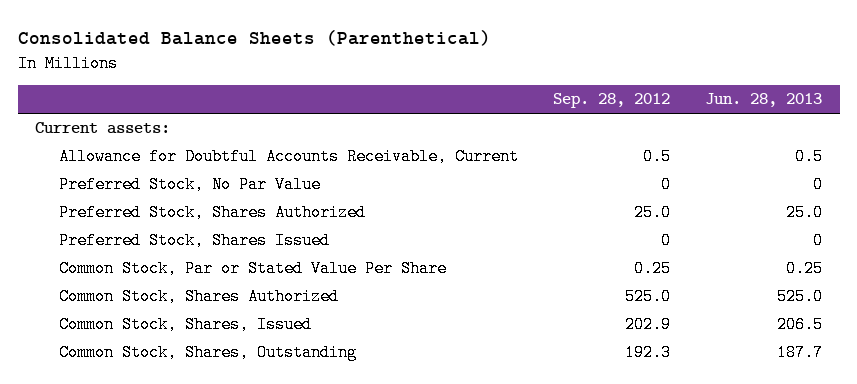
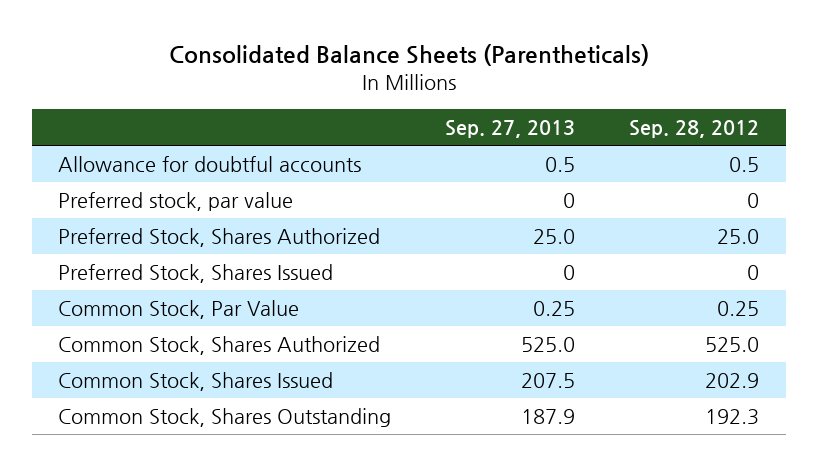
- Consolidated Balance Sheets (Parenthetical)
+ Consolidated Balance Sheets (Parentheticals)
- | Sep. 28, 2012 | Jun. 28, 2013
+ | Sep. 27, 2013 | Sep. 28, 2012
- Current assets:
- Allowance for Doubtful Accounts Receivable, Current | 0.5 | 0.5
- Preferred Stock, No Par Value | 0 | 0
+ Allowance for doubtful accounts | 0.5 | 0.5
+ Preferred stock, par value | 0 | 0
- Common Stock, Par or Stated Value Per Share | 0.25 | 0.25
+ Common Stock, Par Value | 0.25 | 0.25
- Common Stock, Shares, Issued | 202.9 | 206.5
- Common Stock, Shares, Outstanding | 192.3 | 187.7
+ Common Stock, Shares Issued | 207.5 | 202.9
+ Common Stock, Shares Outstanding | 187.9 | 192.3

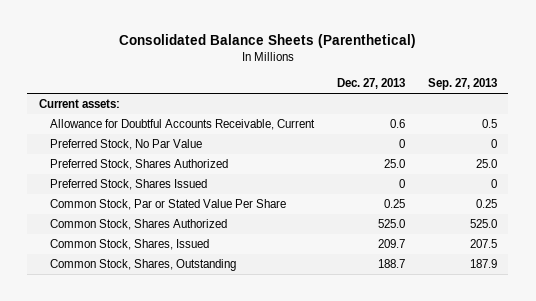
- Consolidated Balance Sheets (Parentheticals)
+ Consolidated Balance Sheets (Parenthetical)
- | Sep. 27, 2013 | Sep. 28, 2012
+ | Dec. 27, 2013 | Sep. 27, 2013
- Allowance for doubtful accounts | 0.5 | 0.5
- Preferred stock, par value | 0 | 0
+ Current assets:
+ Allowance for Doubtful Accounts Receivable, Current | 0.6 | 0.5
+ Preferred Stock, No Par Value | 0 | 0
- Common Stock, Par Value | 0.25 | 0.25
+ Common Stock, Par or Stated Value Per Share | 0.25 | 0.25
- Common Stock, Shares Issued | 207.5 | 202.9
- Common Stock, Shares Outstanding | 187.9 | 192.3
+ Common Stock, Shares, Issued | 209.7 | 207.5
+ Common Stock, Shares, Outstanding | 188.7 | 187.9

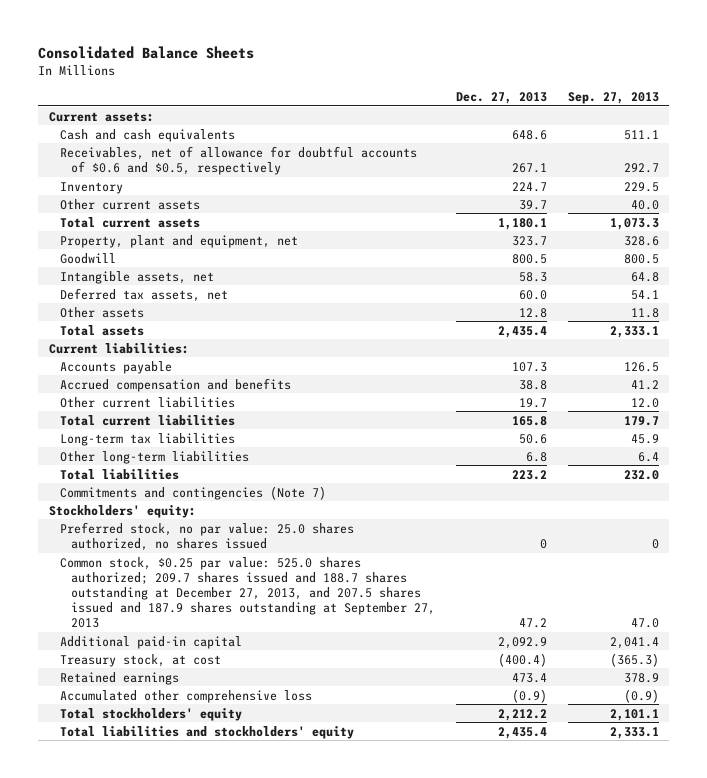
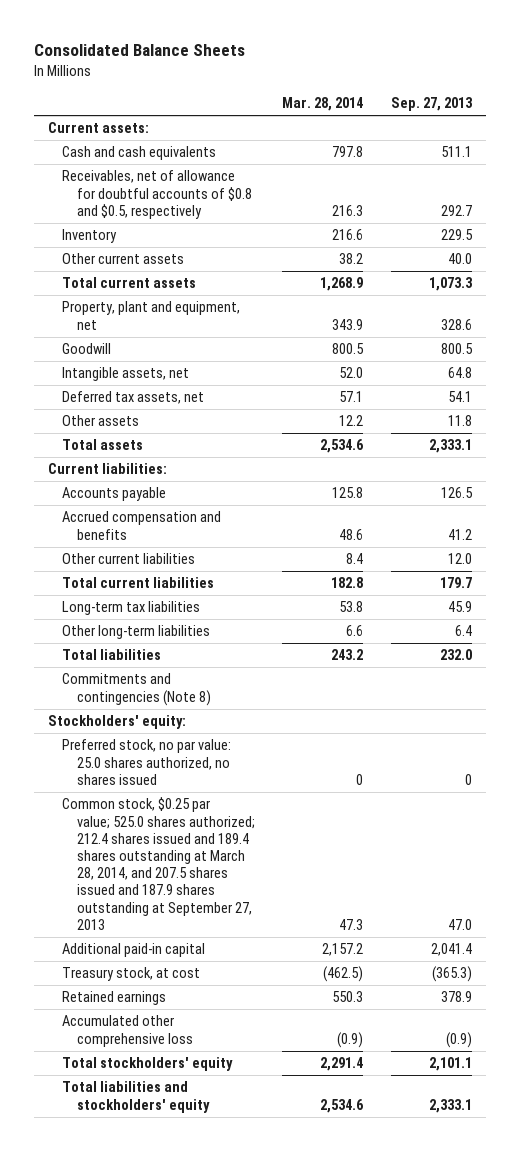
- | Dec. 27, 2013 | Sep. 27, 2013
+ | Mar. 28, 2014 | Sep. 27, 2013
- Receivables, net of allowance for doubtful accounts of $0.6 and $0.5, respectively | 267.1 | 292.7
+ Receivables, net of allowance for doubtful accounts of $0.8 and $0.5, respectively | 216.3 | 292.7
- Commitments and contingencies (Note 7)
+ Commitments and contingencies (Note 8)
- Common stock, $0.25 par value: 525.0 shares authorized; 209.7 shares issued and 188.7 shares outstanding at December 27, 2013, and 207.5 shares issued and 187.9 shares outstanding at September 27, 2013 | 47.2 | 47.0
+ Common stock, $0.25 par value; 525.0 shares authorized; 212.4 shares issued and 189.4 shares outstanding at March 28, 2014, and 207.5 shares issued and 187.9 shares outstanding at September 27, 2013 | 47.3 | 47.0

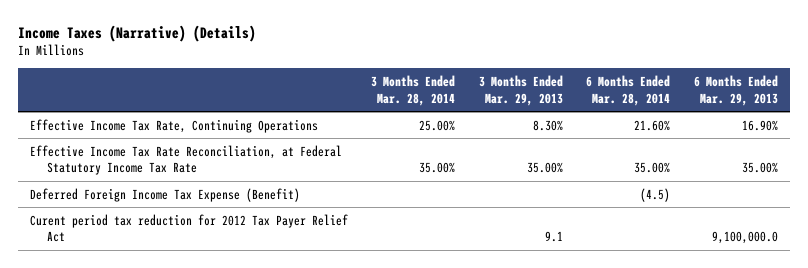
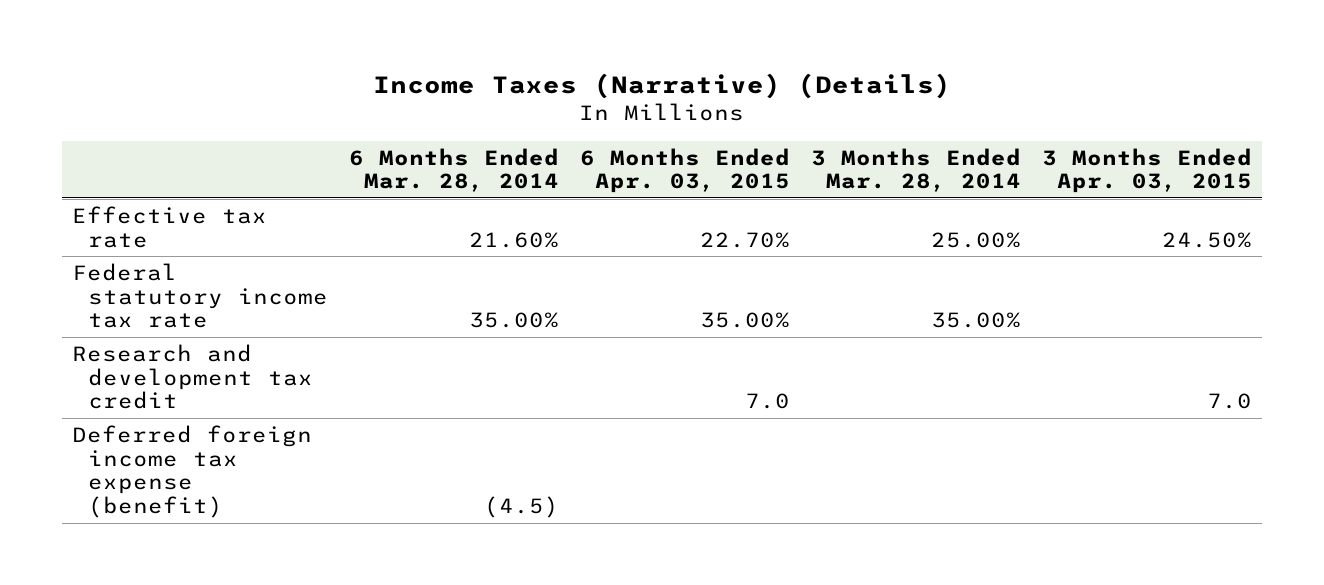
- | 3 Months Ended Mar. 28, 2014 | 3 Months Ended Mar. 29, 2013 | 6 Months Ended Mar. 28, 2014 | 6 Months Ended Mar. 29, 2013
+ | 6 Months Ended Mar. 28, 2014 | 6 Months Ended Apr. 03, 2015 | 3 Months Ended Mar. 28, 2014 | 3 Months Ended Apr. 03, 2015
- Effective Income Tax Rate, Continuing Operations | 25.00% | 8.30% | 21.60% | 16.90%
- Effective Income Tax Rate Reconciliation, at Federal Statutory Income Tax Rate | 35.00% | 35.00% | 35.00% | 35.00%
- Deferred Foreign Income Tax Expense (Benefit) | | | (4.5) |
- Curent period tax reduction for 2012 Tax Payer Relief Act | | 9.1 | | 9,100,000.0
+ Effective tax rate | 21.60% | 22.70% | 25.00% | 24.50%
+ Federal statutory income tax rate | 35.00% | 35.00% | 35.00% |
+ Research and development tax credit | | 7.0 | | 7.0
+ Deferred foreign income tax expense (benefit) | (4.5) | | |

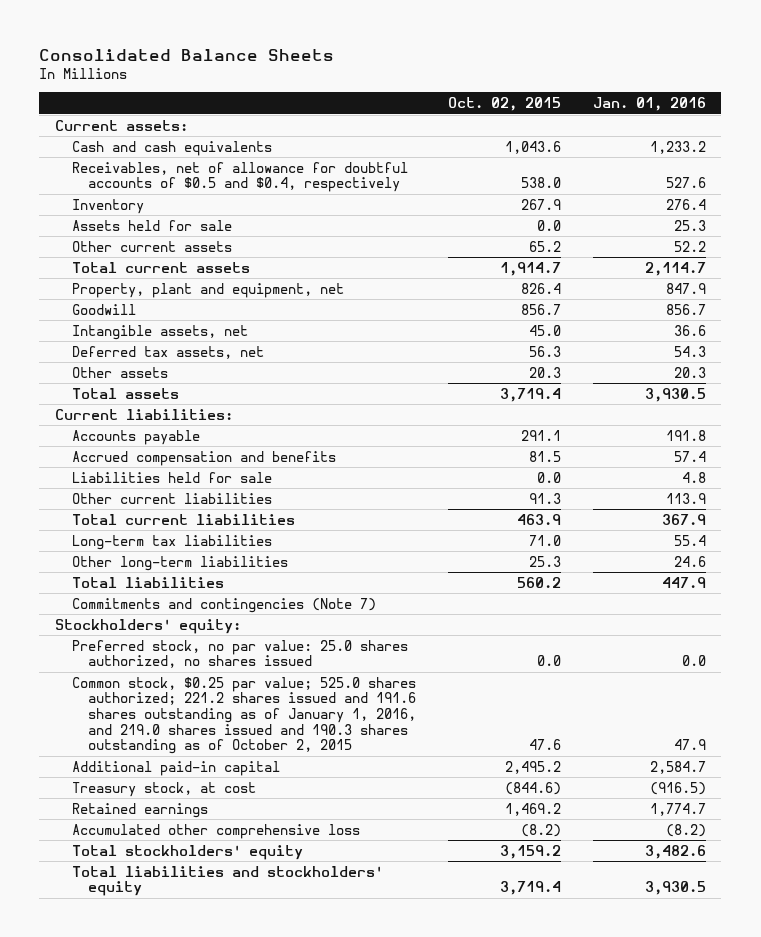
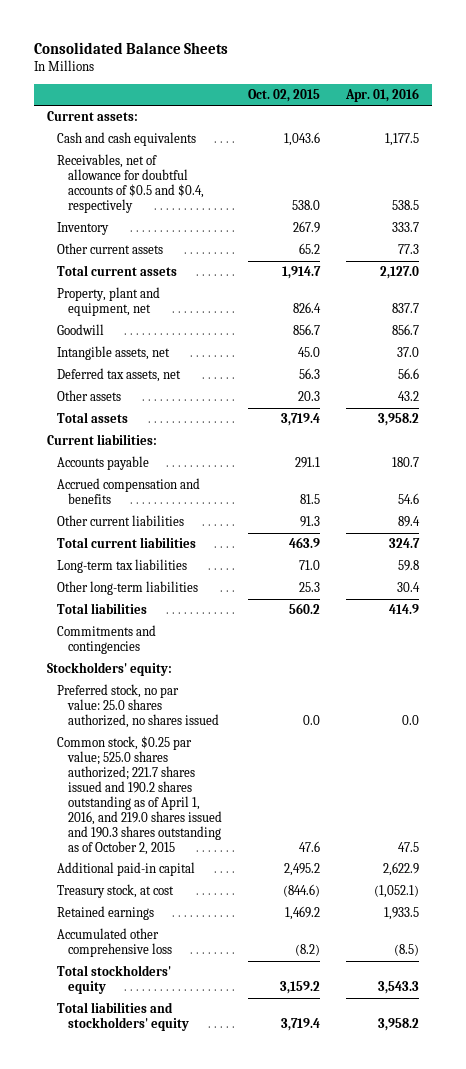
- | Oct. 02, 2015 | Jan. 01, 2016
+ | Oct. 02, 2015 | Apr. 01, 2016
- Assets held for sale | 0.0 | 25.3
- Liabilities held for sale | 0.0 | 4.8
- Commitments and contingencies (Note 7)
+ Commitments and contingencies
- Common stock, $0.25 par value; 525.0 shares authorized; 221.2 shares issued and 191.6 shares outstanding as of January 1, 2016, and 219.0 shares issued and 190.3 shares outstanding as of October 2, 2015 | 47.6 | 47.9
+ Common stock, $0.25 par value; 525.0 shares authorized; 221.7 shares issued and 190.2 shares outstanding as of April 1, 2016, and 219.0 shares issued and 190.3 shares outstanding as of October 2, 2015 | 47.6 | 47.5

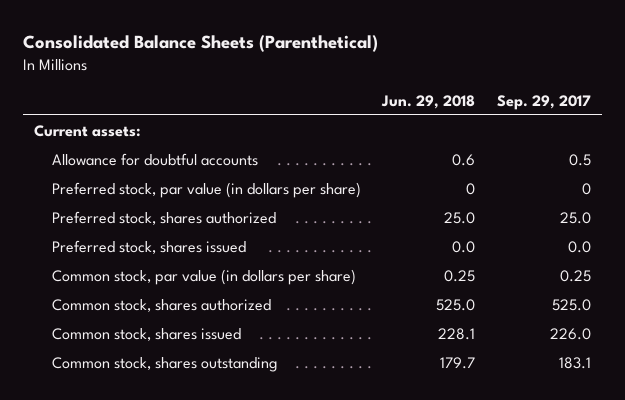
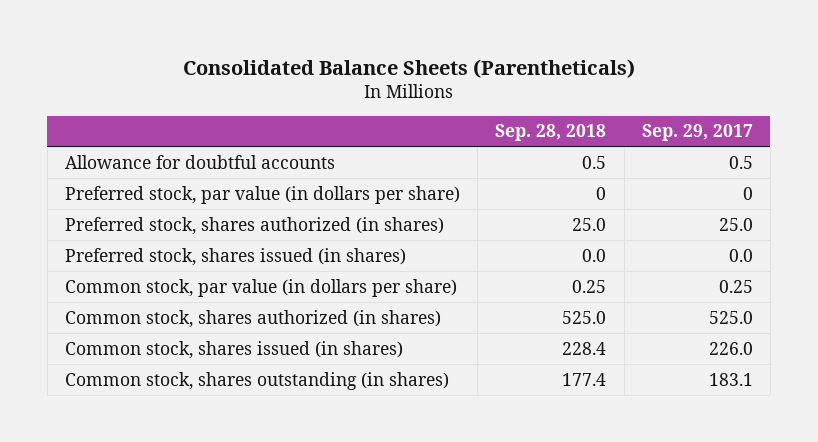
- Consolidated Balance Sheets (Parenthetical)
+ Consolidated Balance Sheets (Parentheticals)
- | Jun. 29, 2018 | Sep. 29, 2017
+ | Sep. 28, 2018 | Sep. 29, 2017
- Current assets:
- Preferred stock, shares authorized | 25.0 | 25.0
- Preferred stock, shares issued | 0.0 | 0.0
+ Preferred stock, shares authorized (in shares) | 25.0 | 25.0
+ Preferred stock, shares issued (in shares) | 0.0 | 0.0
- Common stock, shares authorized | 525.0 | 525.0
- Common stock, shares issued | 228.1 | 226.0
- Common stock, shares outstanding | 179.7 | 183.1
+ Common stock, shares authorized (in shares) | 525.0 | 525.0
+ Common stock, shares issued (in shares) | 228.4 | 226.0
+ Common stock, shares outstanding (in shares) | 177.4 | 183.1

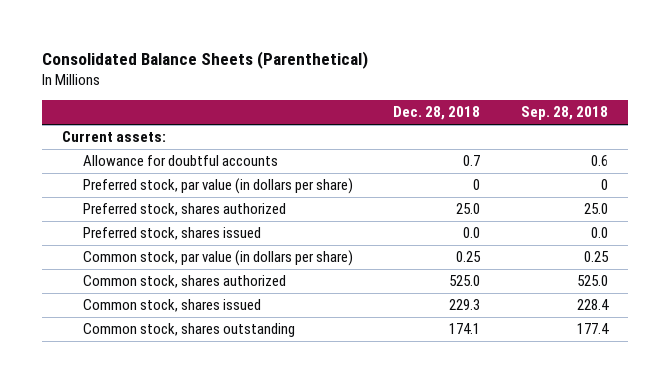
- Consolidated Balance Sheets (Parentheticals)
+ Consolidated Balance Sheets (Parenthetical)
- | Sep. 28, 2018 | Sep. 29, 2017
+ | Dec. 28, 2018 | Sep. 28, 2018
- Allowance for doubtful accounts | 0.5 | 0.5
+ Current assets:
+ Allowance for doubtful accounts | 0.7 | 0.6
- Preferred stock, shares authorized (in shares) | 25.0 | 25.0
- Preferred stock, shares issued (in shares) | 0.0 | 0.0
+ Preferred stock, shares authorized | 25.0 | 25.0
+ Preferred stock, shares issued | 0.0 | 0.0
- Common stock, shares authorized (in shares) | 525.0 | 525.0
- Common stock, shares issued (in shares) | 228.4 | 226.0
- Common stock, shares outstanding (in shares) | 177.4 | 183.1
+ Common stock, shares authorized | 525.0 | 525.0
+ Common stock, shares issued | 229.3 | 228.4
+ Common stock, shares outstanding | 174.1 | 177.4

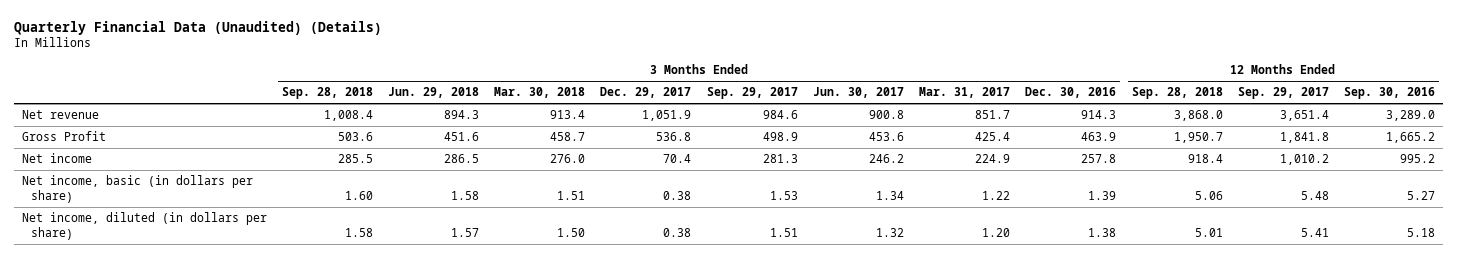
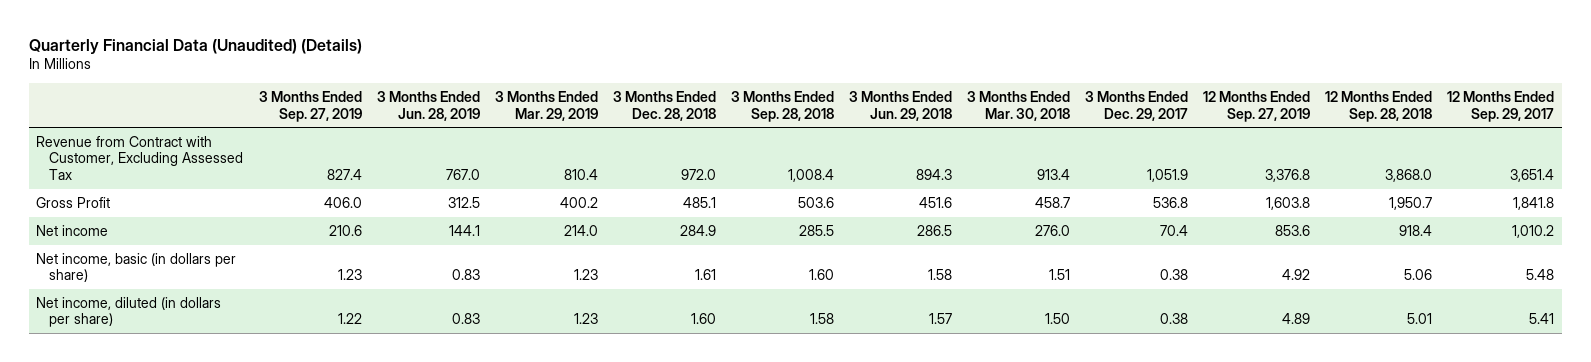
- | 3 Months Ended Sep. 28, 2018 | 3 Months Ended Jun. 29, 2018 | 3 Months Ended Mar. 30, 2018 | 3 Months Ended Dec. 29, 2017 | 3 Months Ended Sep. 29, 2017 | 3 Months Ended Jun. 30, 2017 | 3 Months Ended Mar. 31, 2017 | 3 Months Ended Dec. 30, 2016 | 12 Months Ended Sep. 28, 2018 | 12 Months Ended Sep. 29, 2017 | 12 Months Ended Sep. 30, 2016
+ | 3 Months Ended Sep. 27, 2019 | 3 Months Ended Jun. 28, 2019 | 3 Months Ended Mar. 29, 2019 | 3 Months Ended Dec. 28, 2018 | 3 Months Ended Sep. 28, 2018 | 3 Months Ended Jun. 29, 2018 | 3 Months Ended Mar. 30, 2018 | 3 Months Ended Dec. 29, 2017 | 12 Months Ended Sep. 27, 2019 | 12 Months Ended Sep. 28, 2018 | 12 Months Ended Sep. 29, 2017
- Net revenue | 1,008.4 | 894.3 | 913.4 | 1,051.9 | 984.6 | 900.8 | 851.7 | 914.3 | 3,868.0 | 3,651.4 | 3,289.0
+ Revenue from Contract with Customer, Excluding Assessed Tax | 827.4 | 767.0 | 810.4 | 972.0 | 1,008.4 | 894.3 | 913.4 | 1,051.9 | 3,376.8 | 3,868.0 | 3,651.4

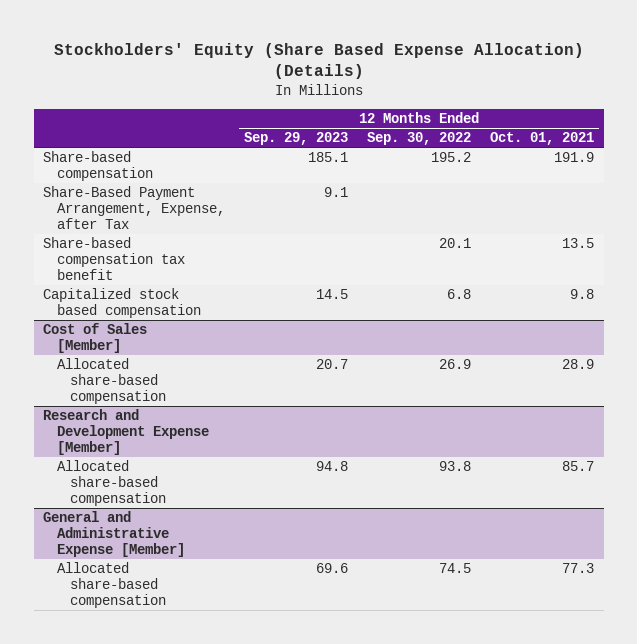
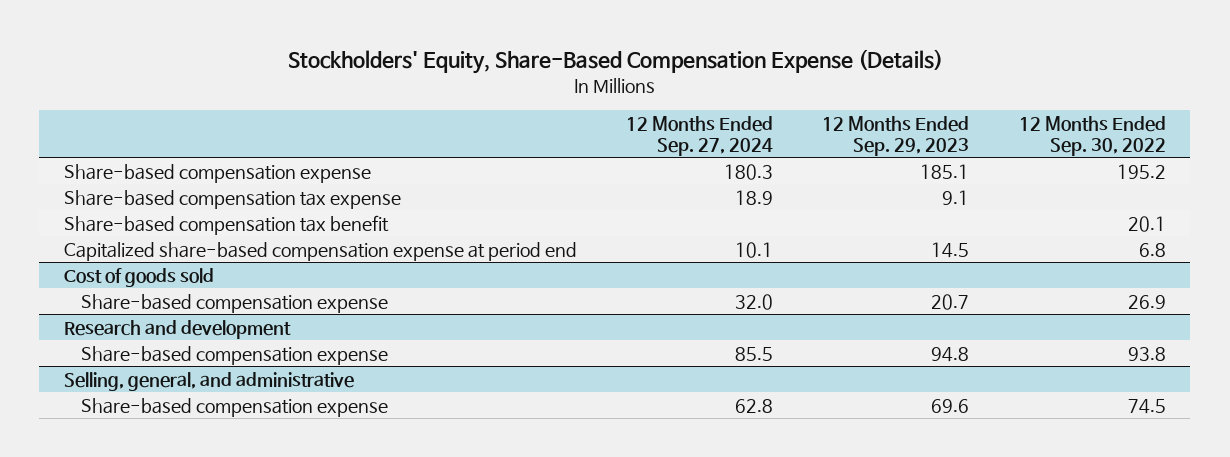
- Stockholders' Equity (Share Based Expense Allocation) (Details)
+ Stockholders' Equity, Share-Based Compensation Expense (Details)
- | 12 Months Ended Sep. 29, 2023 | 12 Months Ended Sep. 30, 2022 | 12 Months Ended Oct. 01, 2021
+ | 12 Months Ended Sep. 27, 2024 | 12 Months Ended Sep. 29, 2023 | 12 Months Ended Sep. 30, 2022
- Share-based compensation | 185.1 | 195.2 | 191.9
- Share-Based Payment Arrangement, Expense, after Tax | 9.1 | |
+ Share-based compensation expense | 180.3 | 185.1 | 195.2
+ Share-based compensation tax expense | 18.9 | 9.1 |
- Capitalized stock based compensation | 14.5 | 6.8 | 9.8
- Cost of Sales [Member]
- Allocated share-based compensation | 20.7 | 26.9 | 28.9
- Research and Development Expense [Member]
- Allocated share-based compensation | 94.8 | 93.8 | 85.7
- General and Administrative Expense [Member]
- Allocated share-based compensation | 69.6 | 74.5 | 77.3
+ Capitalized share-based compensation expense at period end | 10.1 | 14.5 | 6.8
+ Cost of goods sold
+ Share-based compensation expense | 32.0 | 20.7 | 26.9
+ Research and development
+ Share-based compensation expense | 85.5 | 94.8 | 93.8
+ Selling, general, and administrative
+ Share-based compensation expense | 62.8 | 69.6 | 74.5

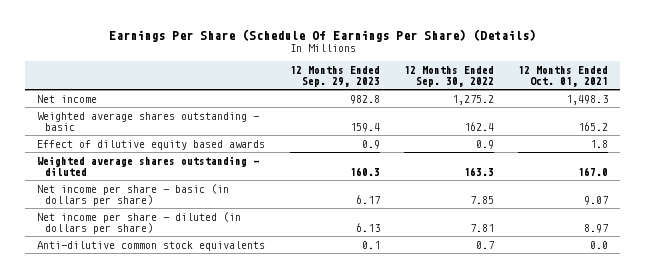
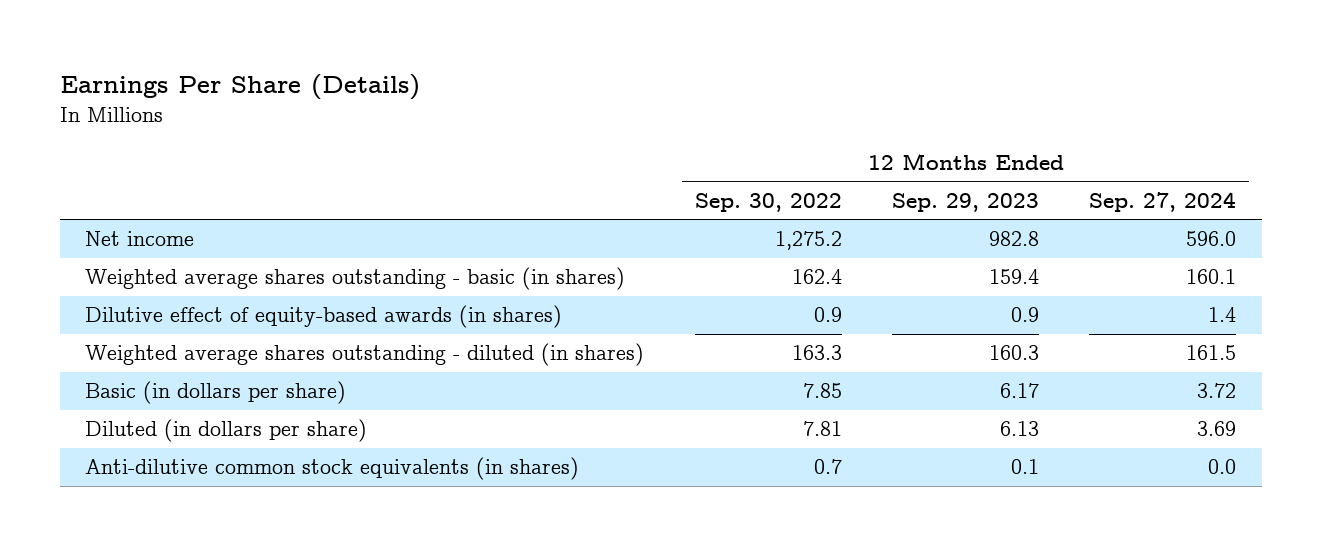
- Earnings Per Share (Schedule Of Earnings Per Share) (Details)
+ Earnings Per Share (Details)
- | 12 Months Ended Sep. 29, 2023 | 12 Months Ended Sep. 30, 2022 | 12 Months Ended Oct. 01, 2021
+ | 12 Months Ended Sep. 30, 2022 | 12 Months Ended Sep. 29, 2023 | 12 Months Ended Sep. 27, 2024
- Weighted average shares outstanding - basic | 159.4 | 162.4 | 165.2
- Effect of dilutive equity based awards | 0.9 | 0.9 | 1.8
- Weighted average shares outstanding - diluted | 160.3 | 163.3 | 167.0
- Net income per share - basic (in dollars per share) | 6.17 | 7.85 | 9.07
- Net income per share - diluted (in dollars per share) | 6.13 | 7.81 | 8.97
- Anti-dilutive common stock equivalents | 0.1 | 0.7 | 0.0
+ Weighted average shares outstanding - basic (in shares) | 162.4 | 159.4 | 160.1
+ Dilutive effect of equity-based awards (in shares) | 0.9 | 0.9 | 1.4
+ Weighted average shares outstanding - diluted (in shares) | 163.3 | 160.3 | 161.5
+ Basic (in dollars per share) | 7.85 | 6.17 | 3.72
+ Diluted (in dollars per share) | 7.81 | 6.13 | 3.69
+ Anti-dilutive common stock equivalents (in shares) | 0.7 | 0.1 | 0.0

